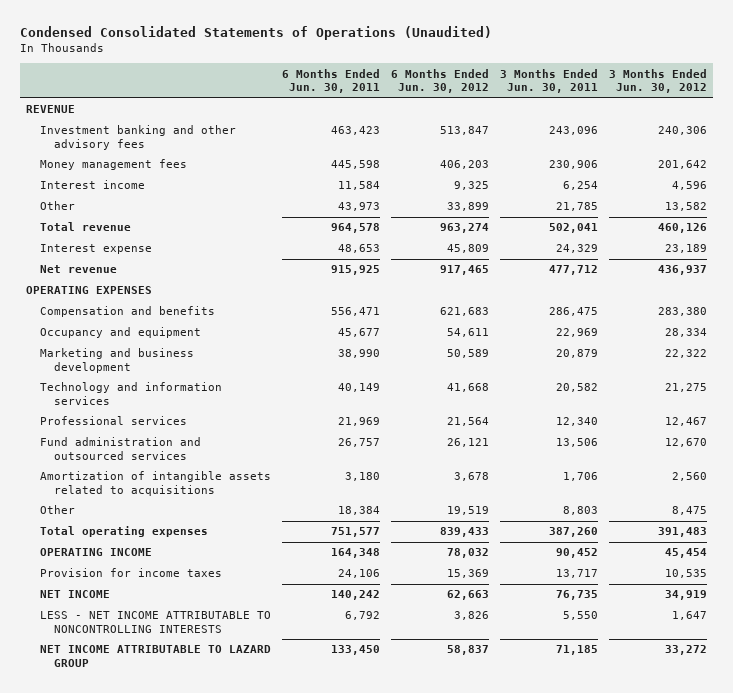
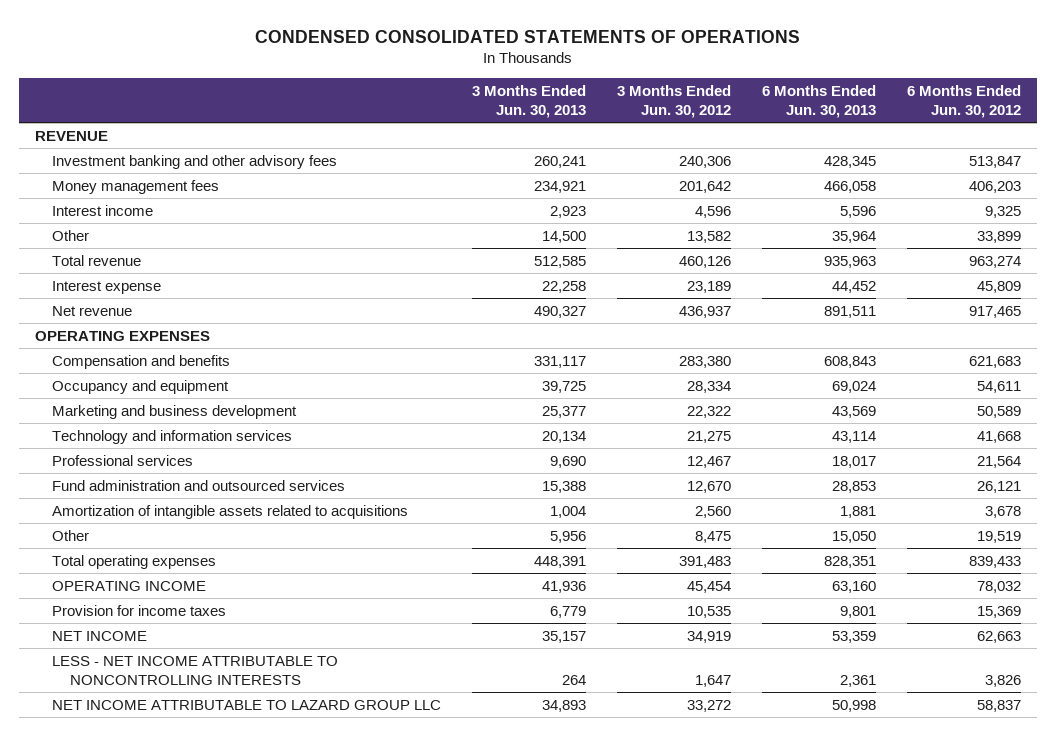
- Condensed Consolidated Statements of Operations (Unaudited)
+ CONDENSED CONSOLIDATED STATEMENTS OF OPERATIONS
- | 6 Months Ended Jun. 30, 2011 | 6 Months Ended Jun. 30, 2012 | 3 Months Ended Jun. 30, 2011 | 3 Months Ended Jun. 30, 2012
+ | 3 Months Ended Jun. 30, 2013 | 3 Months Ended Jun. 30, 2012 | 6 Months Ended Jun. 30, 2013 | 6 Months Ended Jun. 30, 2012
- NET INCOME ATTRIBUTABLE TO LAZARD GROUP | 133,450 | 58,837 | 71,185 | 33,272
+ NET INCOME ATTRIBUTABLE TO LAZARD GROUP LLC | 34,893 | 33,272 | 50,998 | 58,837

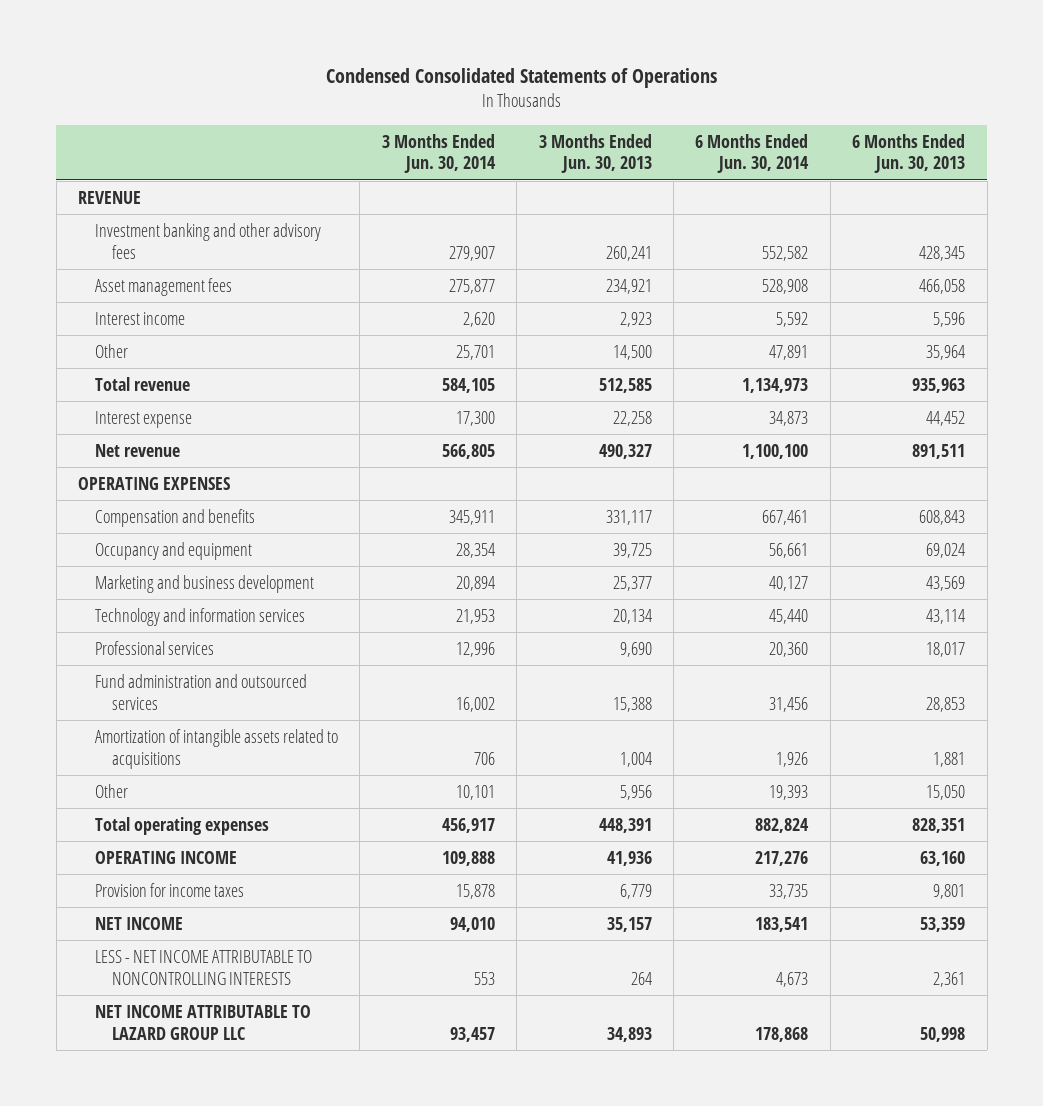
- CONDENSED CONSOLIDATED STATEMENTS OF OPERATIONS
+ Condensed Consolidated Statements of Operations
- | 3 Months Ended Jun. 30, 2013 | 3 Months Ended Jun. 30, 2012 | 6 Months Ended Jun. 30, 2013 | 6 Months Ended Jun. 30, 2012
+ | 3 Months Ended Jun. 30, 2014 | 3 Months Ended Jun. 30, 2013 | 6 Months Ended Jun. 30, 2014 | 6 Months Ended Jun. 30, 2013
- Money management fees | 234,921 | 201,642 | 466,058 | 406,203
+ Asset management fees | 275,877 | 234,921 | 528,908 | 466,058

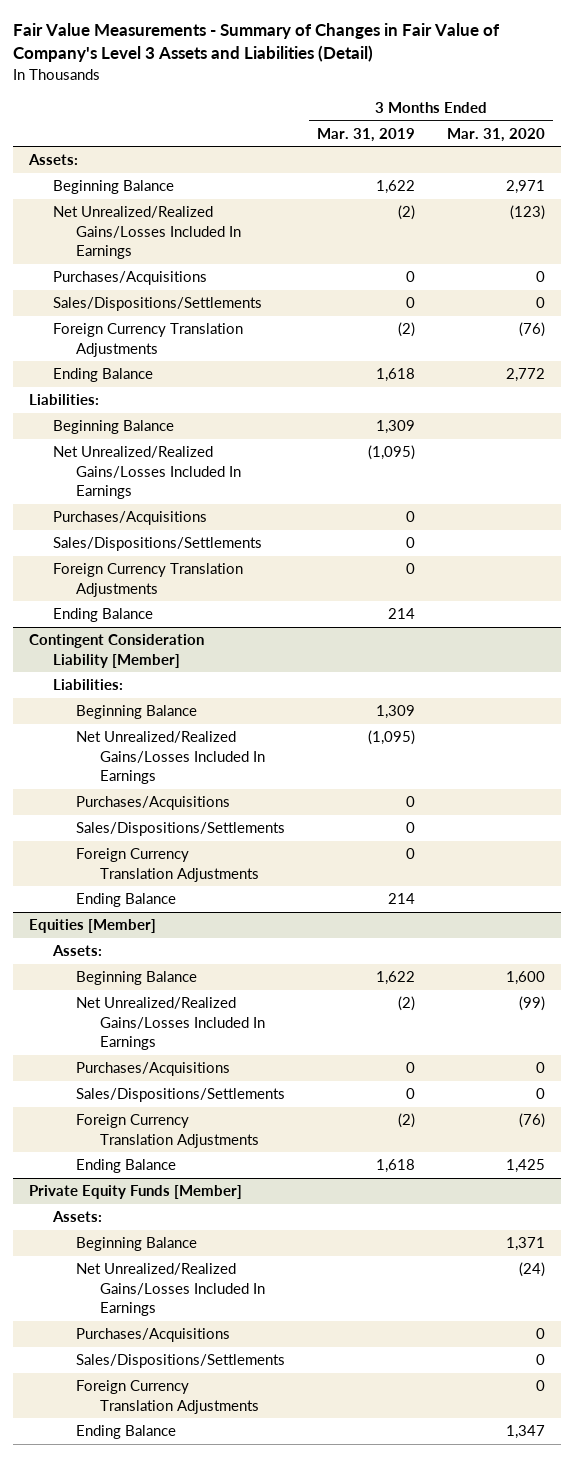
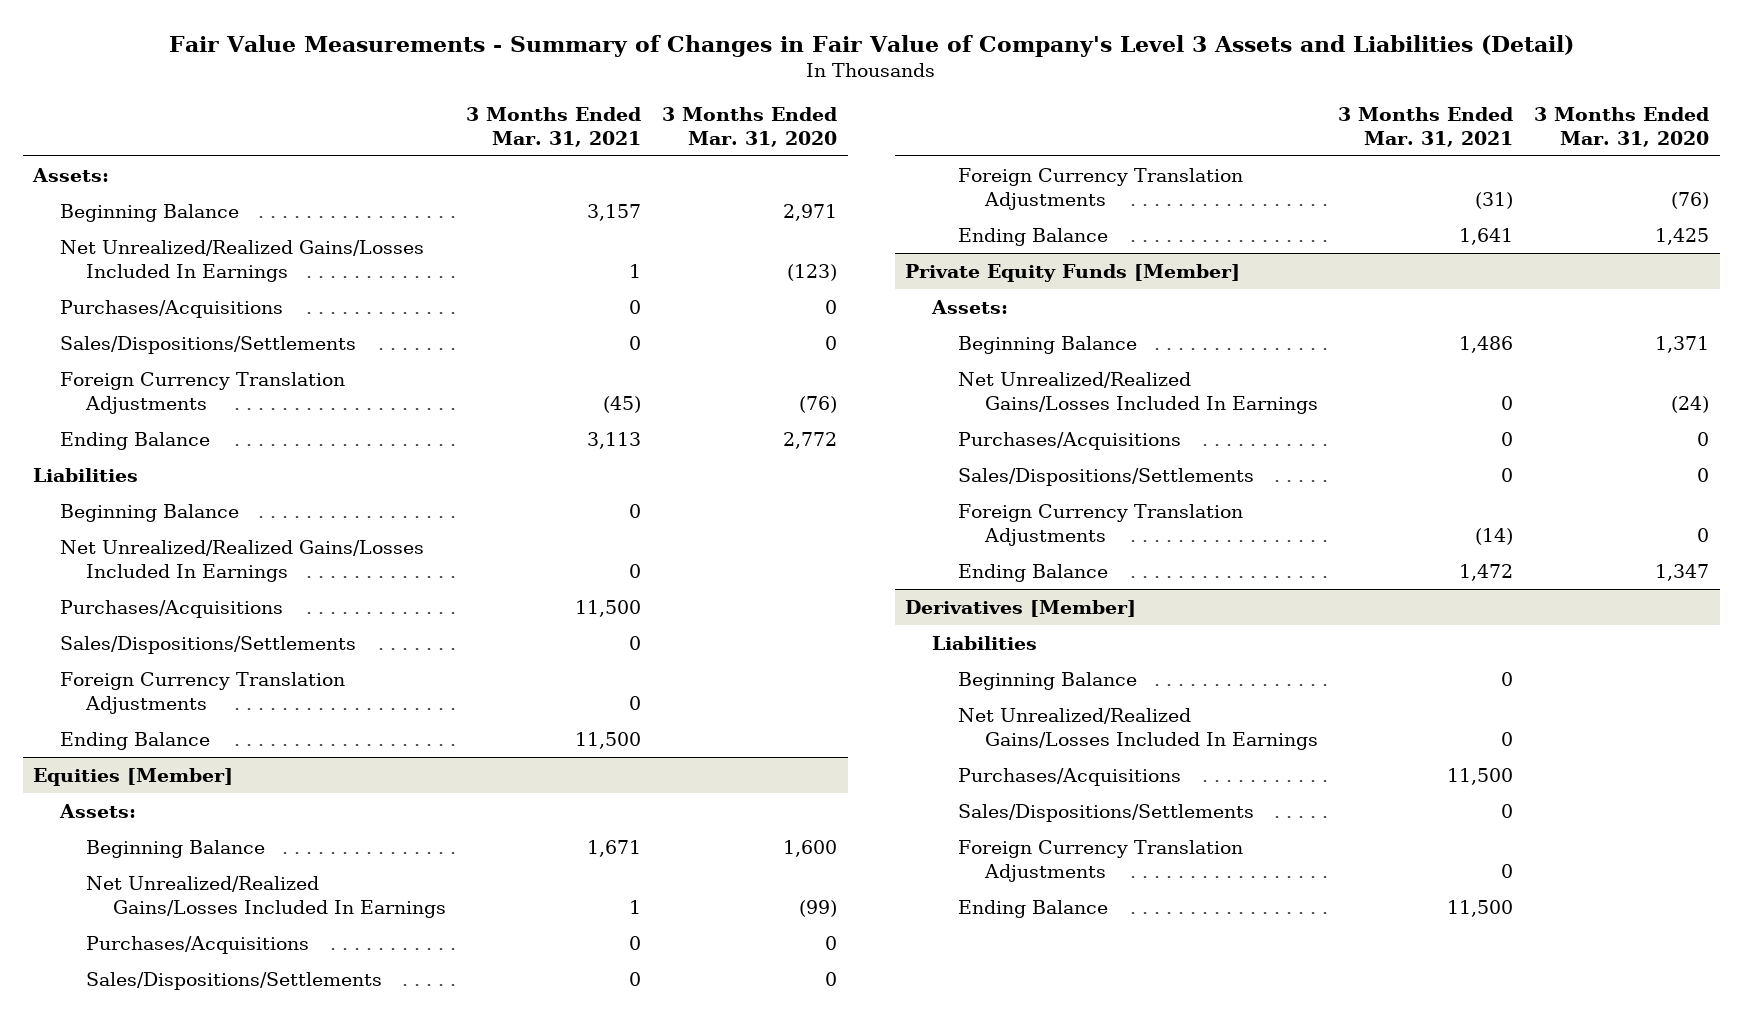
- | 3 Months Ended Mar. 31, 2019 | 3 Months Ended Mar. 31, 2020
+ | 3 Months Ended Mar. 31, 2021 | 3 Months Ended Mar. 31, 2020
- Liabilities:
- Beginning Balance | 1,309 |
- Net Unrealized/Realized Gains/Losses Included In Earnings | (1,095) |
- Purchases/Acquisitions | 0 |
- Sales/Dispositions/Settlements | 0 |
- Foreign Currency Translation Adjustments | 0 |
- Ending Balance | 214 |
- Contingent Consideration Liability [Member]
- Liabilities:
+ Liabilities
+ Derivatives [Member]
+ Liabilities
+ Beginning Balance | 0 |
+ Net Unrealized/Realized Gains/Losses Included In Earnings | 0 |
+ Purchases/Acquisitions | 11,500 |
+ Sales/Dispositions/Settlements | 0 |
+ Foreign Currency Translation Adjustments | 0 |
+ Ending Balance | 11,500 |

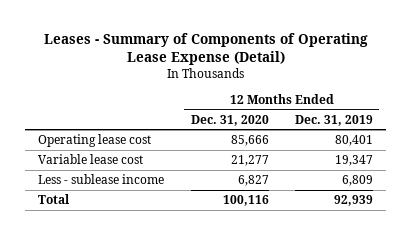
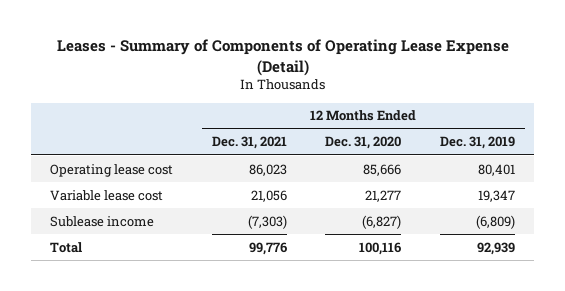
- | 12 Months Ended Dec. 31, 2020 | 12 Months Ended Dec. 31, 2019
+ | 12 Months Ended Dec. 31, 2021 | 12 Months Ended Dec. 31, 2020 | 12 Months Ended Dec. 31, 2019
- Less - sublease income | 6,827 | 6,809
+ Sublease income | (7,303) | (6,827) | (6,809)

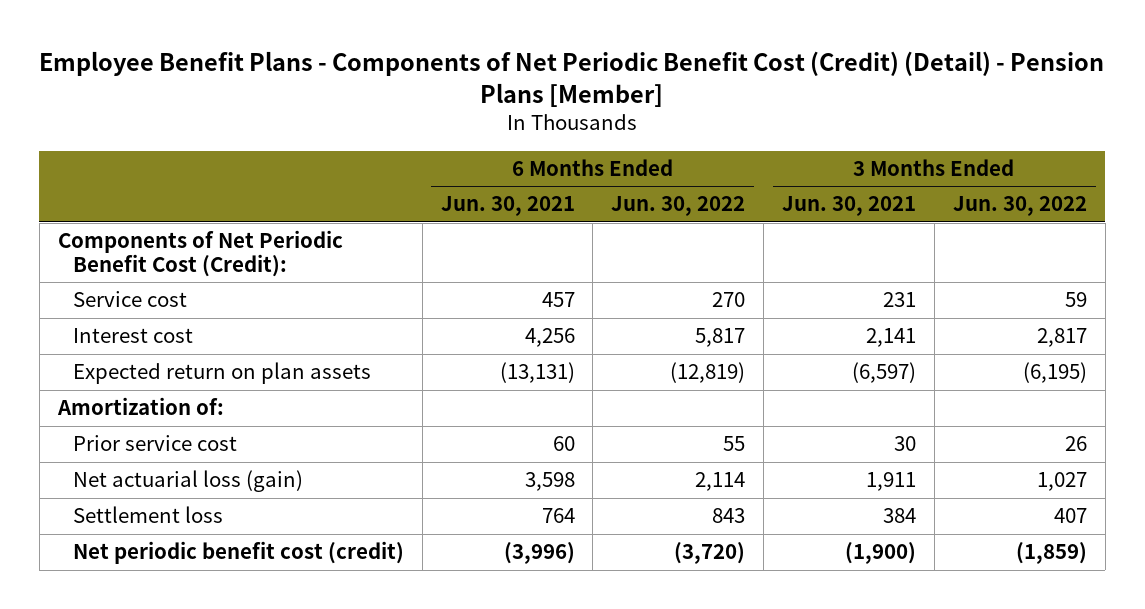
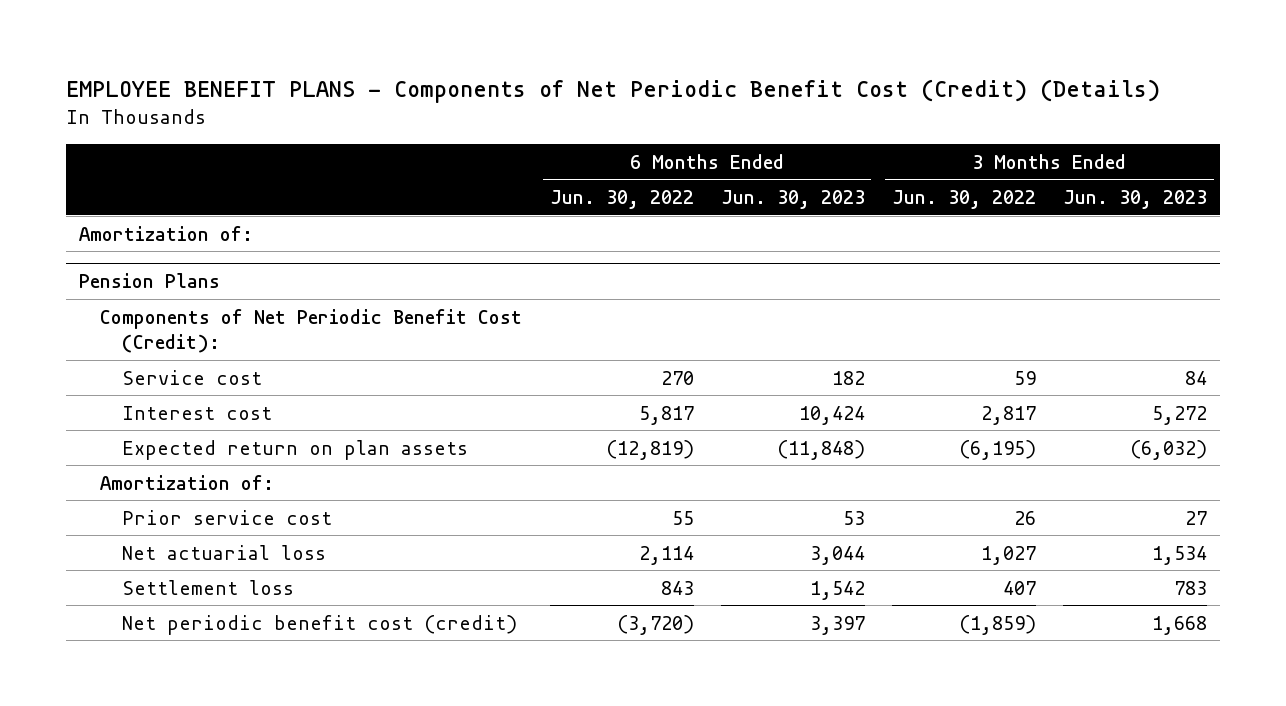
- Employee Benefit Plans - Components of Net Periodic Benefit Cost (Credit) (Detail) - Pension Plans [Member]
+ EMPLOYEE BENEFIT PLANS - Components of Net Periodic Benefit Cost (Credit) (Details)
- | 6 Months Ended Jun. 30, 2021 | 6 Months Ended Jun. 30, 2022 | 3 Months Ended Jun. 30, 2021 | 3 Months Ended Jun. 30, 2022
+ | 6 Months Ended Jun. 30, 2022 | 6 Months Ended Jun. 30, 2023 | 3 Months Ended Jun. 30, 2022 | 3 Months Ended Jun. 30, 2023
+ Amortization of:
+ Pension Plans
- Net actuarial loss (gain) | 3,598 | 2,114 | 1,911 | 1,027
+ Net actuarial loss | 2,114 | 3,044 | 1,027 | 1,534

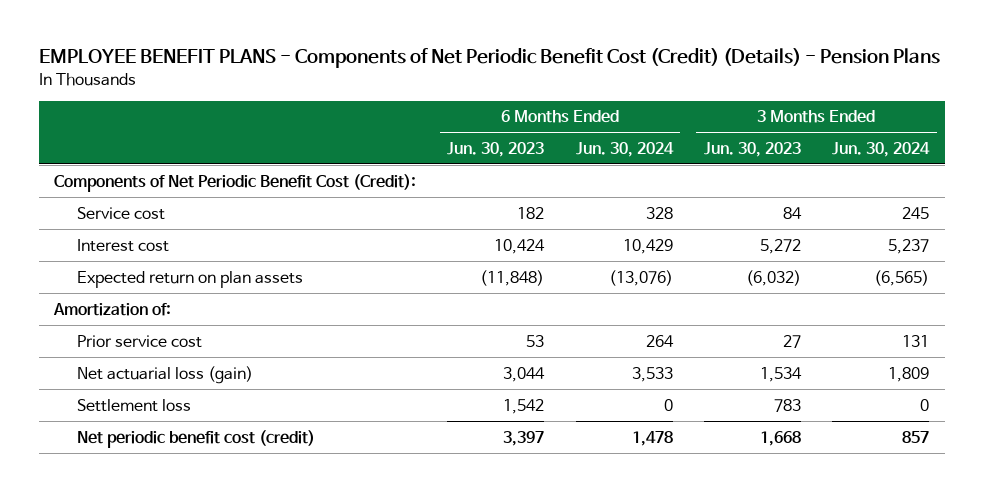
- EMPLOYEE BENEFIT PLANS - Components of Net Periodic Benefit Cost (Credit) (Details)
+ EMPLOYEE BENEFIT PLANS - Components of Net Periodic Benefit Cost (Credit) (Details) - Pension Plans
- | 6 Months Ended Jun. 30, 2022 | 6 Months Ended Jun. 30, 2023 | 3 Months Ended Jun. 30, 2022 | 3 Months Ended Jun. 30, 2023
+ | 6 Months Ended Jun. 30, 2023 | 6 Months Ended Jun. 30, 2024 | 3 Months Ended Jun. 30, 2023 | 3 Months Ended Jun. 30, 2024
- Amortization of:
- Pension Plans
- Net actuarial loss | 2,114 | 3,044 | 1,027 | 1,534
+ Net actuarial loss (gain) | 3,044 | 3,533 | 1,534 | 1,809

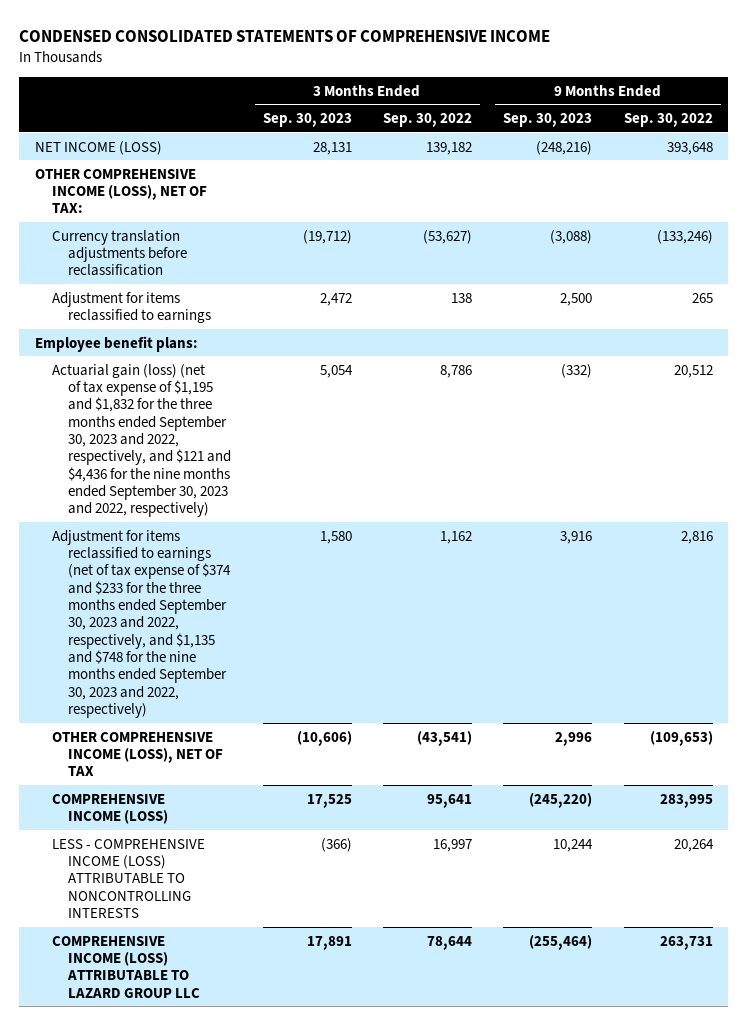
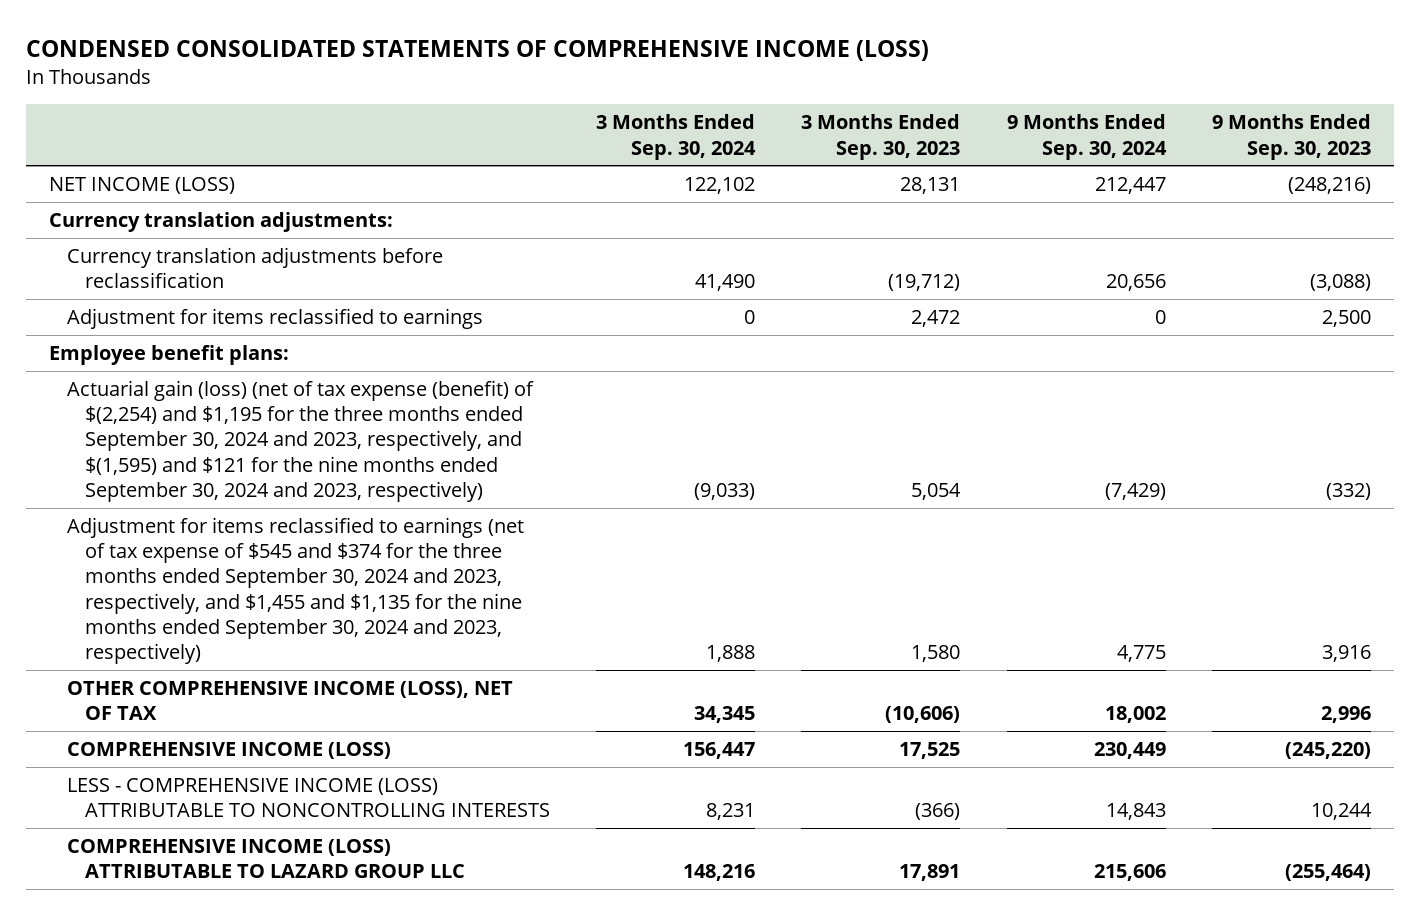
- CONDENSED CONSOLIDATED STATEMENTS OF COMPREHENSIVE INCOME
+ CONDENSED CONSOLIDATED STATEMENTS OF COMPREHENSIVE INCOME (LOSS)
- | 3 Months Ended Sep. 30, 2023 | 3 Months Ended Sep. 30, 2022 | 9 Months Ended Sep. 30, 2023 | 9 Months Ended Sep. 30, 2022
+ | 3 Months Ended Sep. 30, 2024 | 3 Months Ended Sep. 30, 2023 | 9 Months Ended Sep. 30, 2024 | 9 Months Ended Sep. 30, 2023
- OTHER COMPREHENSIVE INCOME (LOSS), NET OF TAX:
+ Currency translation adjustments:
- Actuarial gain (loss) (net of tax expense of $1,195 and $1,832 for the three months ended September 30, 2023 and 2022, respectively, and $121 and $4,436 for the nine months ended September 30, 2023 and 2022, respectively) | 5,054 | 8,786 | (332) | 20,512
- Adjustment for items reclassified to earnings (net of tax expense of $374 and $233 for the three months ended September 30, 2023 and 2022, respectively, and $1,135 and $748 for the nine months ended September 30, 2023 and 2022, respectively) | 1,580 | 1,162 | 3,916 | 2,816
+ Actuarial gain (loss) (net of tax expense (benefit) of $(2,254) and $1,195 for the three months ended September 30, 2024 and 2023, respectively, and $(1,595) and $121 for the nine months ended September 30, 2024 and 2023, respectively) | (9,033) | 5,054 | (7,429) | (332)
+ Adjustment for items reclassified to earnings (net of tax expense of $545 and $374 for the three months ended September 30, 2024 and 2023, respectively, and $1,455 and $1,135 for the nine months ended September 30, 2024 and 2023, respectively) | 1,888 | 1,580 | 4,775 | 3,916

